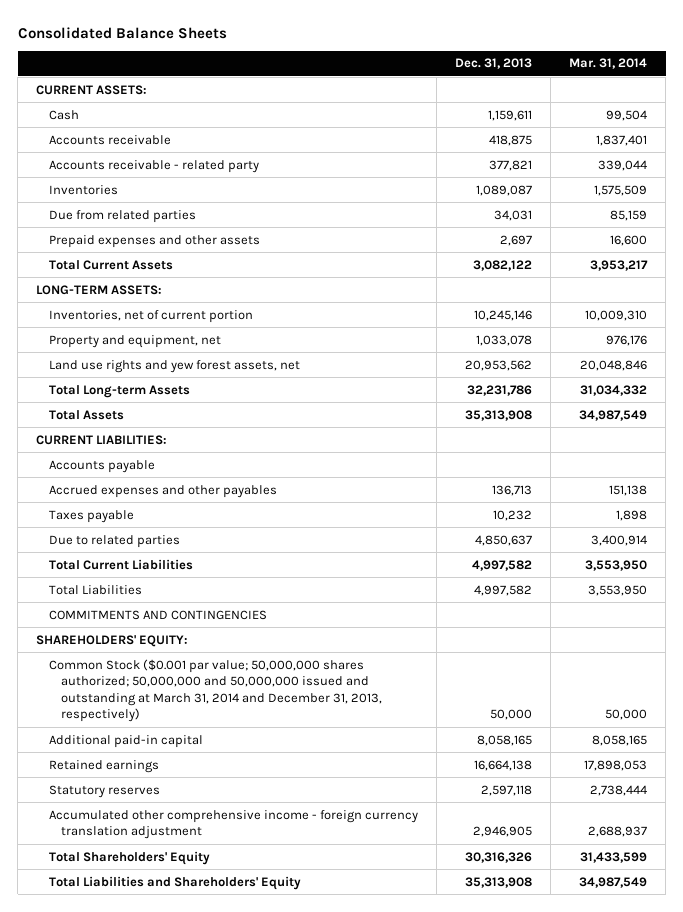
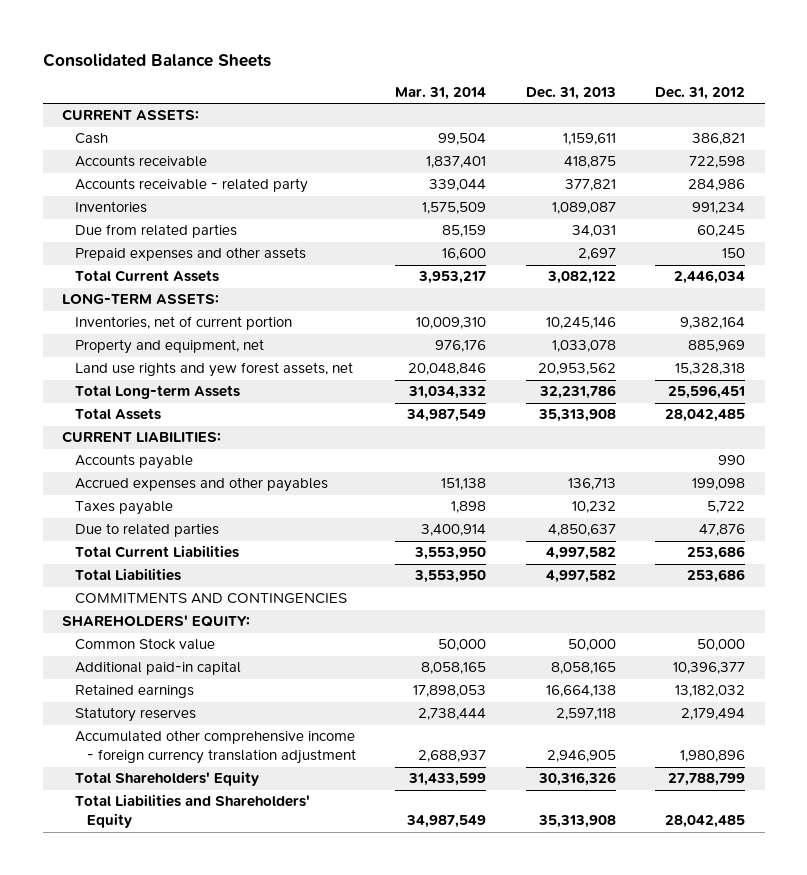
- | Dec. 31, 2013 | Mar. 31, 2014
+ | Mar. 31, 2014 | Dec. 31, 2013 | Dec. 31, 2012
- Common Stock ($0.001 par value; 50,000,000 shares authorized; 50,000,000 and 50,000,000 issued and outstanding at March 31, 2014 and December 31, 2013, respectively) | 50,000 | 50,000
+ Common Stock value | 50,000 | 50,000 | 50,000

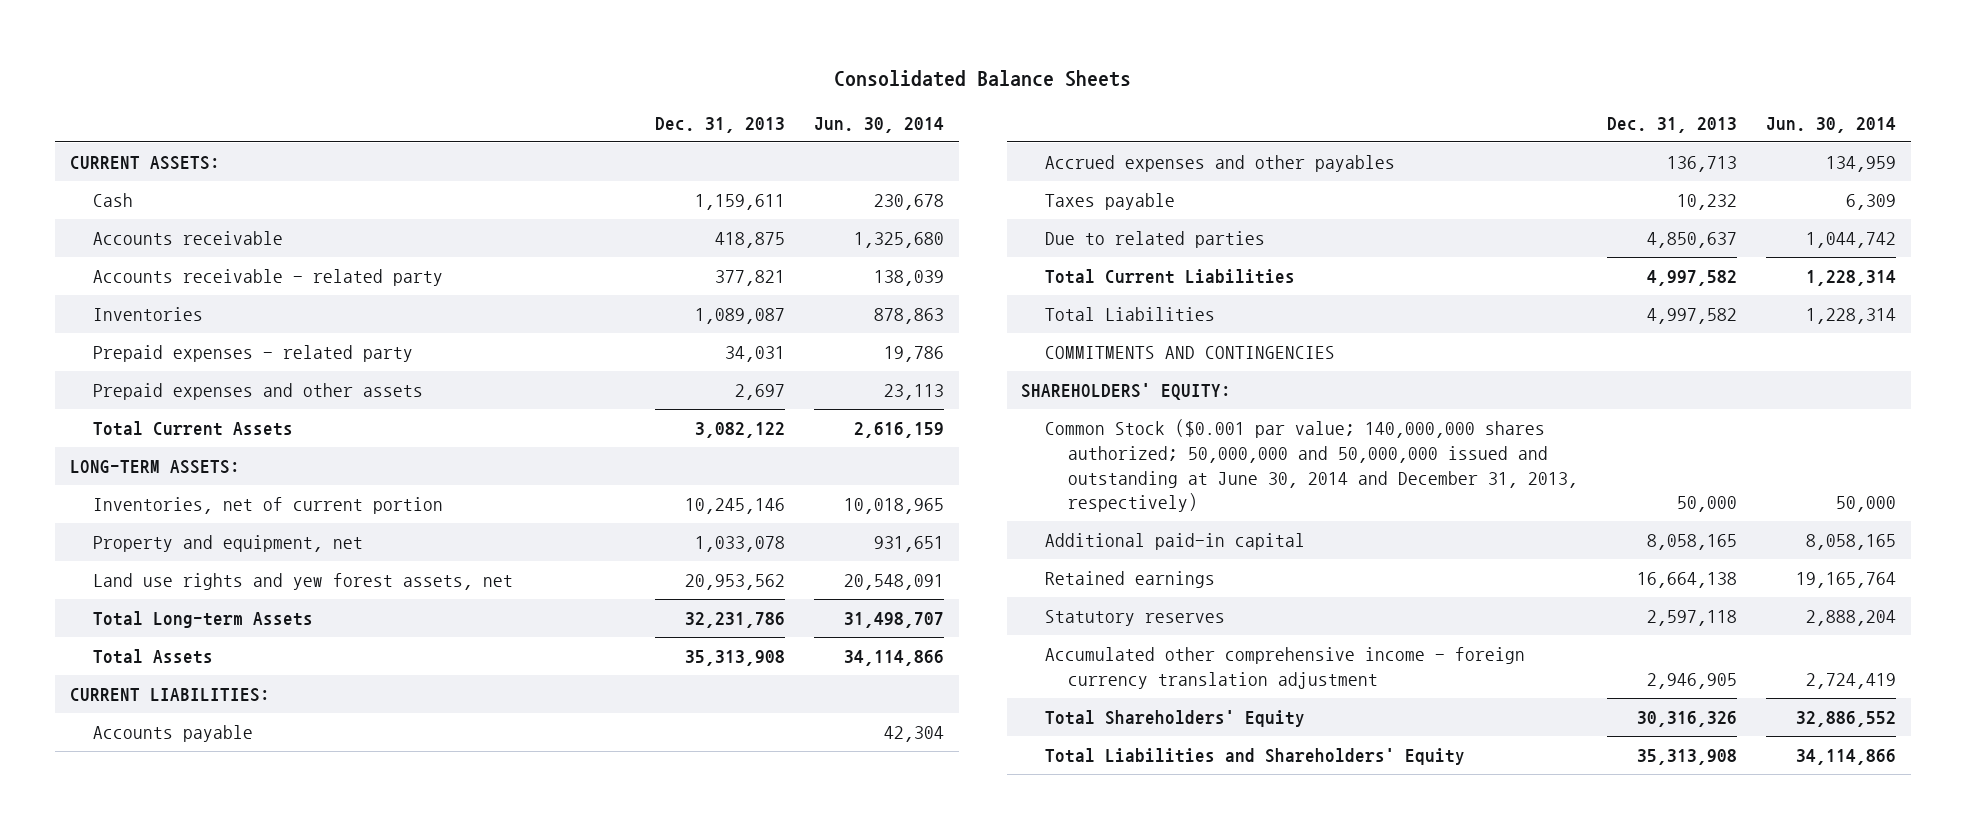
- | Mar. 31, 2014 | Dec. 31, 2013 | Dec. 31, 2012
+ | Dec. 31, 2013 | Jun. 30, 2014
- Due from related parties | 85,159 | 34,031 | 60,245
+ Prepaid expenses - related party | 34,031 | 19,786
- Common Stock value | 50,000 | 50,000 | 50,000
+ Common Stock ($0.001 par value; 140,000,000 shares authorized; 50,000,000 and 50,000,000 issued and outstanding at June 30, 2014 and December 31, 2013, respectively) | 50,000 | 50,000

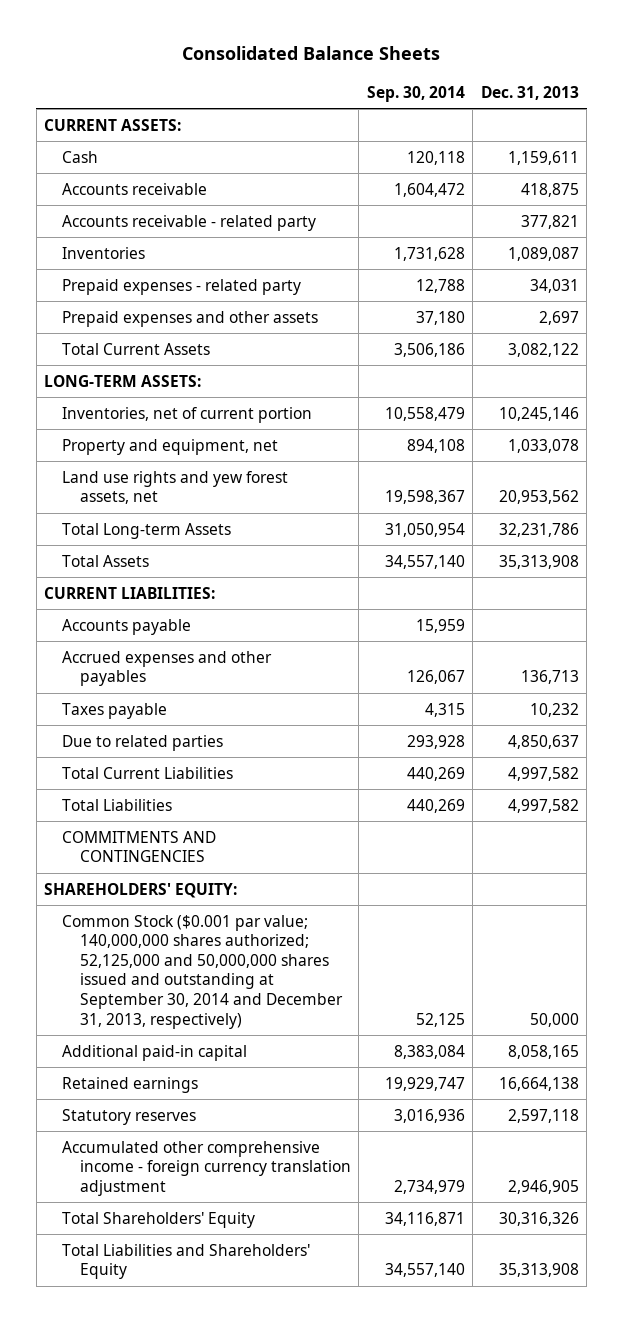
- | Dec. 31, 2013 | Jun. 30, 2014
+ | Sep. 30, 2014 | Dec. 31, 2013
- Common Stock ($0.001 par value; 140,000,000 shares authorized; 50,000,000 and 50,000,000 issued and outstanding at June 30, 2014 and December 31, 2013, respectively) | 50,000 | 50,000
+ Common Stock ($0.001 par value; 140,000,000 shares authorized; 52,125,000 and 50,000,000 shares issued and outstanding at September 30, 2014 and December 31, 2013, respectively) | 52,125 | 50,000

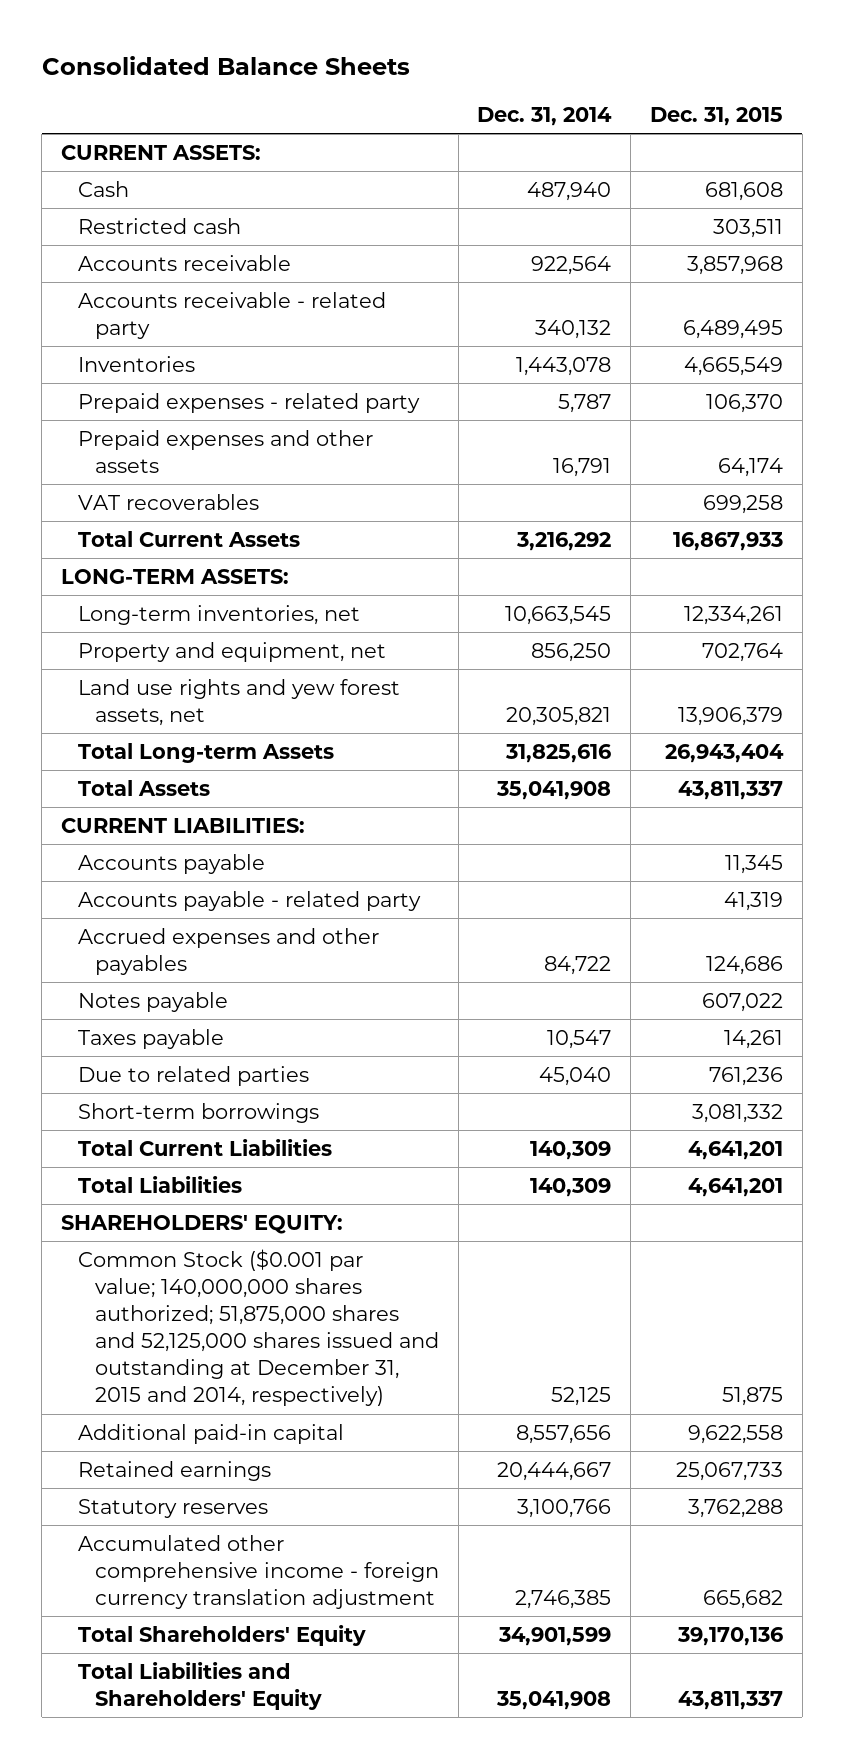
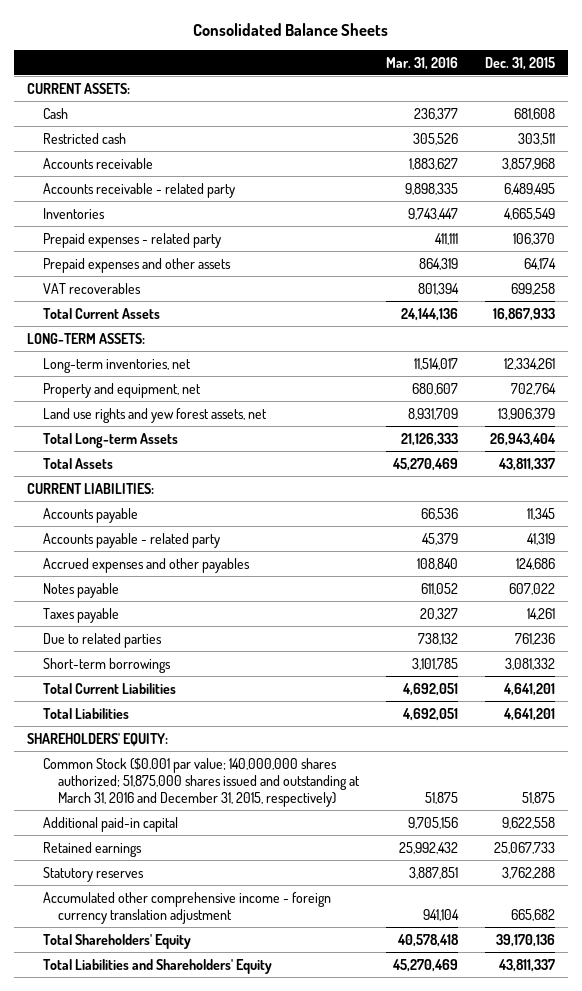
- | Dec. 31, 2014 | Dec. 31, 2015
+ | Mar. 31, 2016 | Dec. 31, 2015
- Common Stock ($0.001 par value; 140,000,000 shares authorized; 51,875,000 shares and 52,125,000 shares issued and outstanding at December 31, 2015 and 2014, respectively) | 52,125 | 51,875
+ Common Stock ($0.001 par value; 140,000,000 shares authorized; 51,875,000 shares issued and outstanding at March 31, 2016 and December 31, 2015, respectively) | 51,875 | 51,875

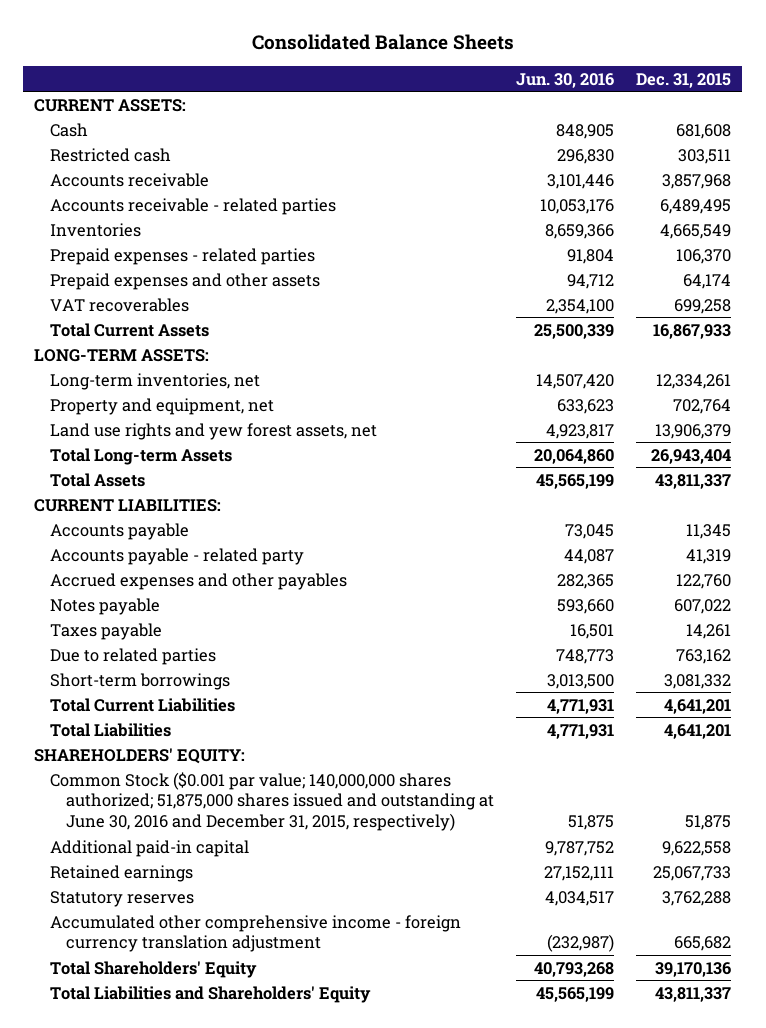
- | Mar. 31, 2016 | Dec. 31, 2015
+ | Jun. 30, 2016 | Dec. 31, 2015
- Accounts receivable - related party | 9,898,335 | 6,489,495
+ Accounts receivable - related parties | 10,053,176 | 6,489,495
- Prepaid expenses - related party | 411,111 | 106,370
+ Prepaid expenses - related parties | 91,804 | 106,370
- Accrued expenses and other payables | 108,840 | 124,686
+ Accrued expenses and other payables | 282,365 | 122,760
- Due to related parties | 738,132 | 761,236
+ Due to related parties | 748,773 | 763,162
- Common Stock ($0.001 par value; 140,000,000 shares authorized; 51,875,000 shares issued and outstanding at March 31, 2016 and December 31, 2015, respectively) | 51,875 | 51,875
+ Common Stock ($0.001 par value; 140,000,000 shares authorized; 51,875,000 shares issued and outstanding at June 30, 2016 and December 31, 2015, respectively) | 51,875 | 51,875

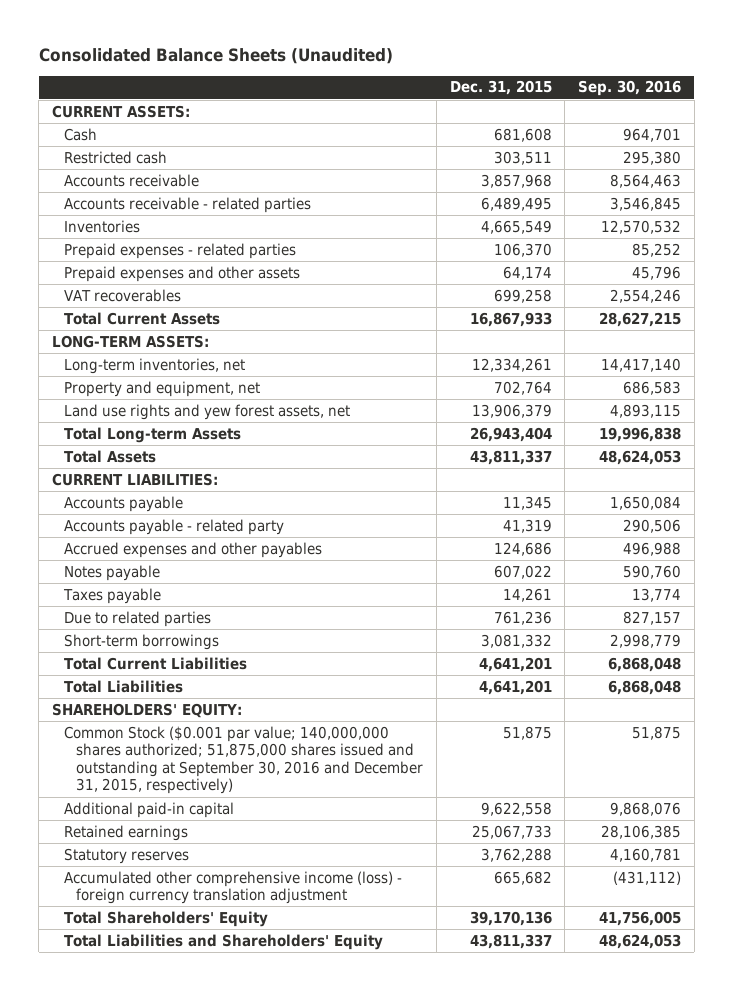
- Consolidated Balance Sheets
+ Consolidated Balance Sheets (Unaudited)
- | Jun. 30, 2016 | Dec. 31, 2015
+ | Dec. 31, 2015 | Sep. 30, 2016
- Accrued expenses and other payables | 282,365 | 122,760
+ Accrued expenses and other payables | 124,686 | 496,988
- Due to related parties | 748,773 | 763,162
+ Due to related parties | 761,236 | 827,157
- Common Stock ($0.001 par value; 140,000,000 shares authorized; 51,875,000 shares issued and outstanding at June 30, 2016 and December 31, 2015, respectively) | 51,875 | 51,875
+ Common Stock ($0.001 par value; 140,000,000 shares authorized; 51,875,000 shares issued and outstanding at September 30, 2016 and December 31, 2015, respectively) | 51,875 | 51,875
- Accumulated other comprehensive income - foreign currency translation adjustment | (232,987) | 665,682
+ Accumulated other comprehensive income (loss) - foreign currency translation adjustment | 665,682 | (431,112)

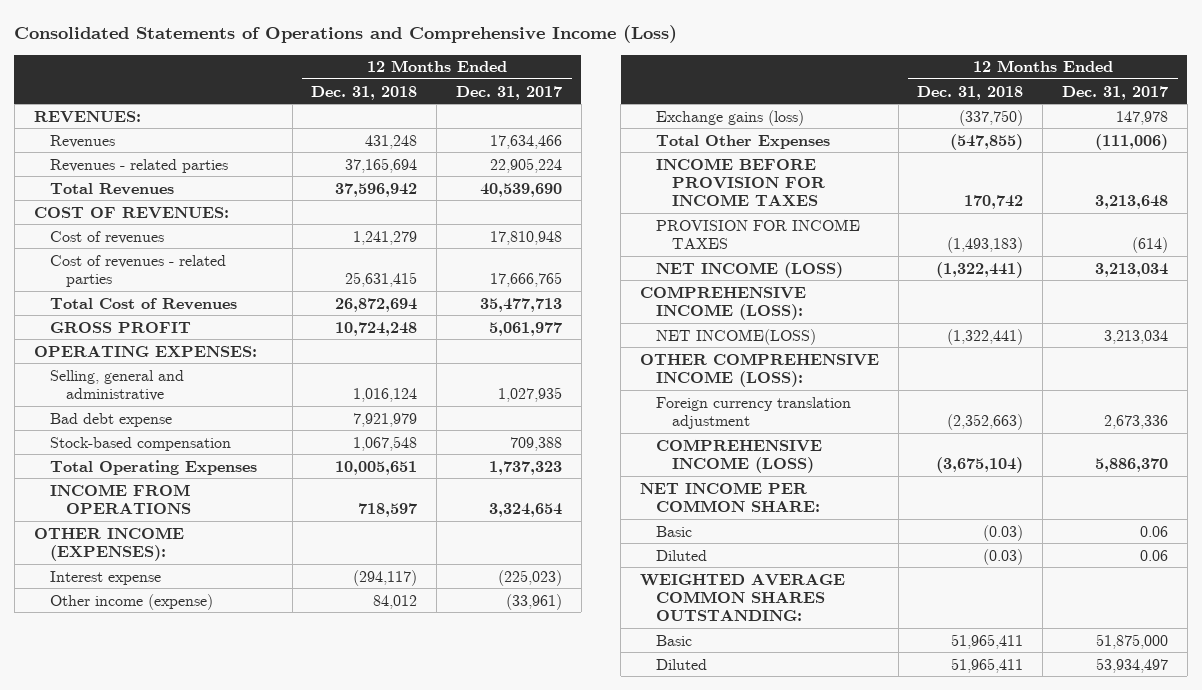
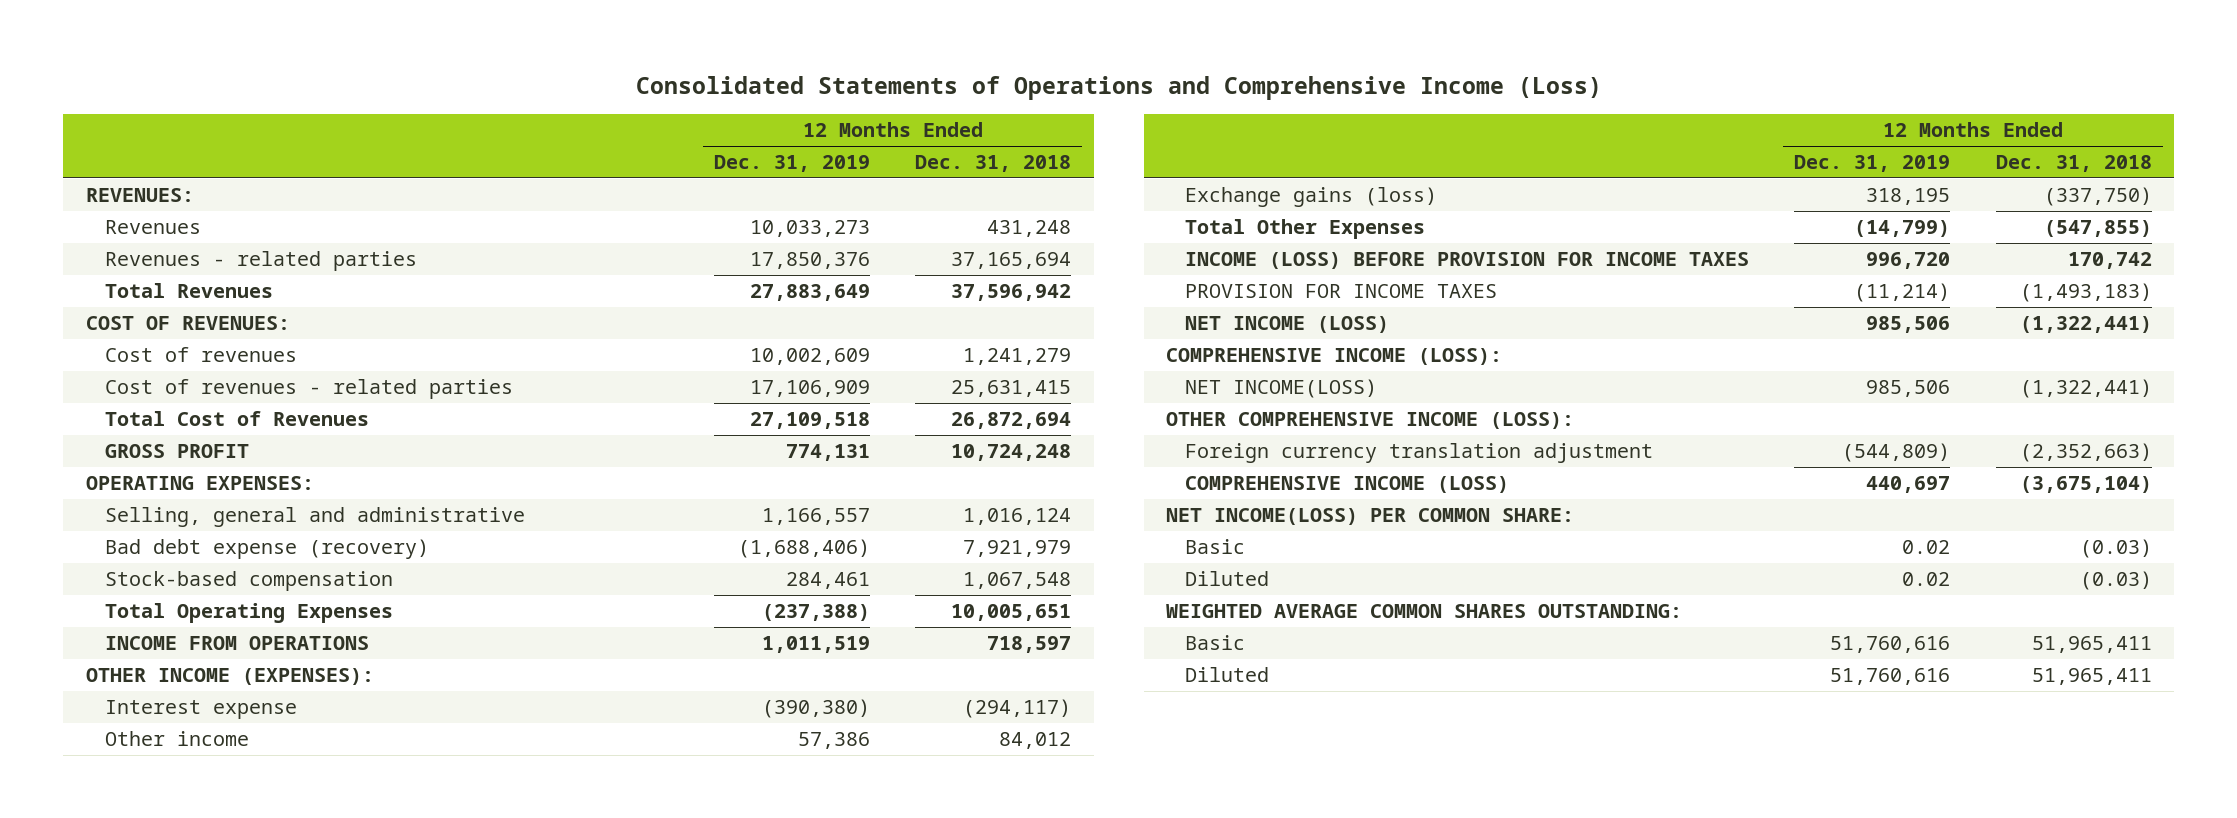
- | 12 Months Ended Dec. 31, 2018 | 12 Months Ended Dec. 31, 2017
+ | 12 Months Ended Dec. 31, 2019 | 12 Months Ended Dec. 31, 2018
- Bad debt expense | 7,921,979 |
+ Bad debt expense (recovery) | (1,688,406) | 7,921,979
- Other income (expense) | 84,012 | (33,961)
+ Other income | 57,386 | 84,012
- INCOME BEFORE PROVISION FOR INCOME TAXES | 170,742 | 3,213,648
+ INCOME (LOSS) BEFORE PROVISION FOR INCOME TAXES | 996,720 | 170,742
- NET INCOME PER COMMON SHARE:
+ NET INCOME(LOSS) PER COMMON SHARE:

